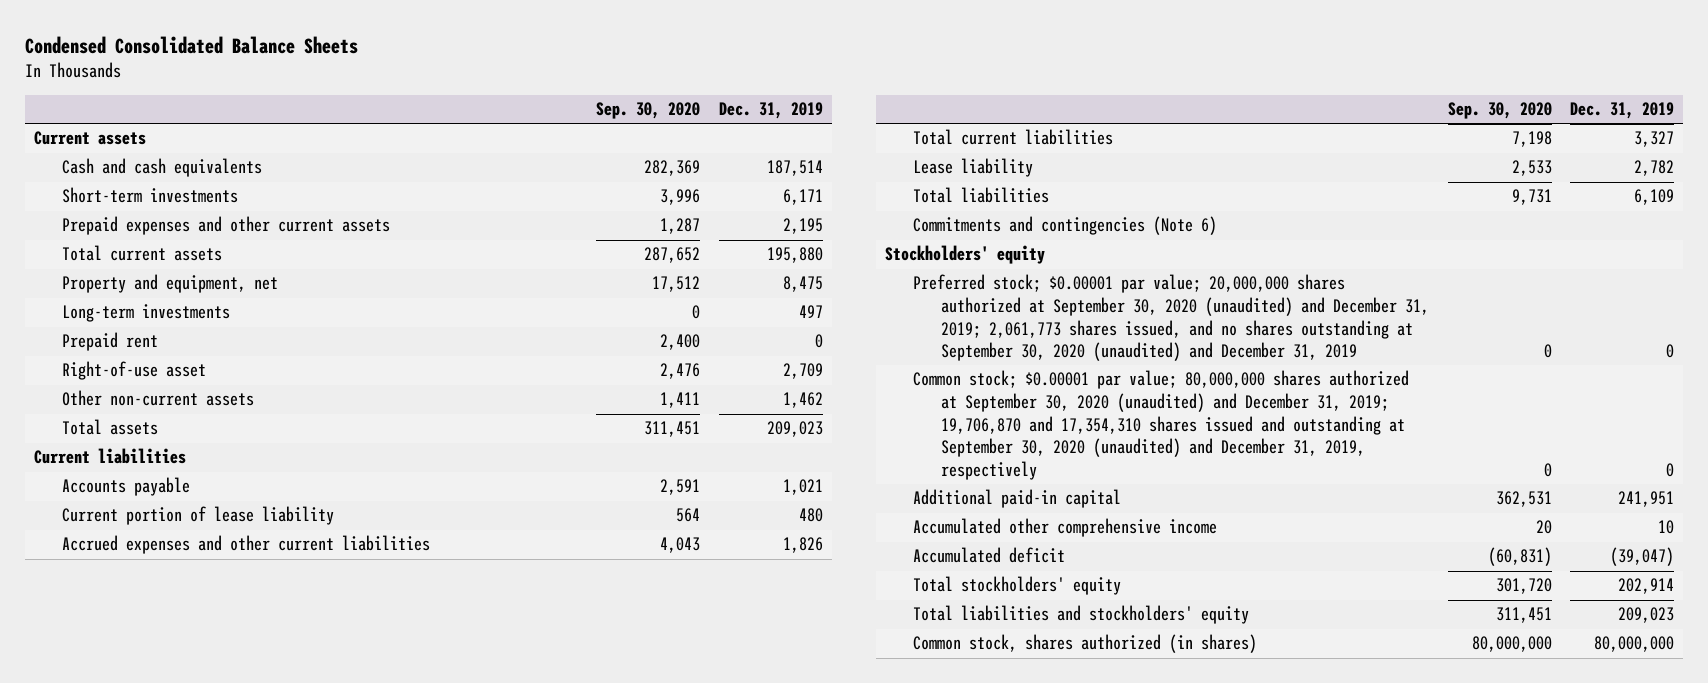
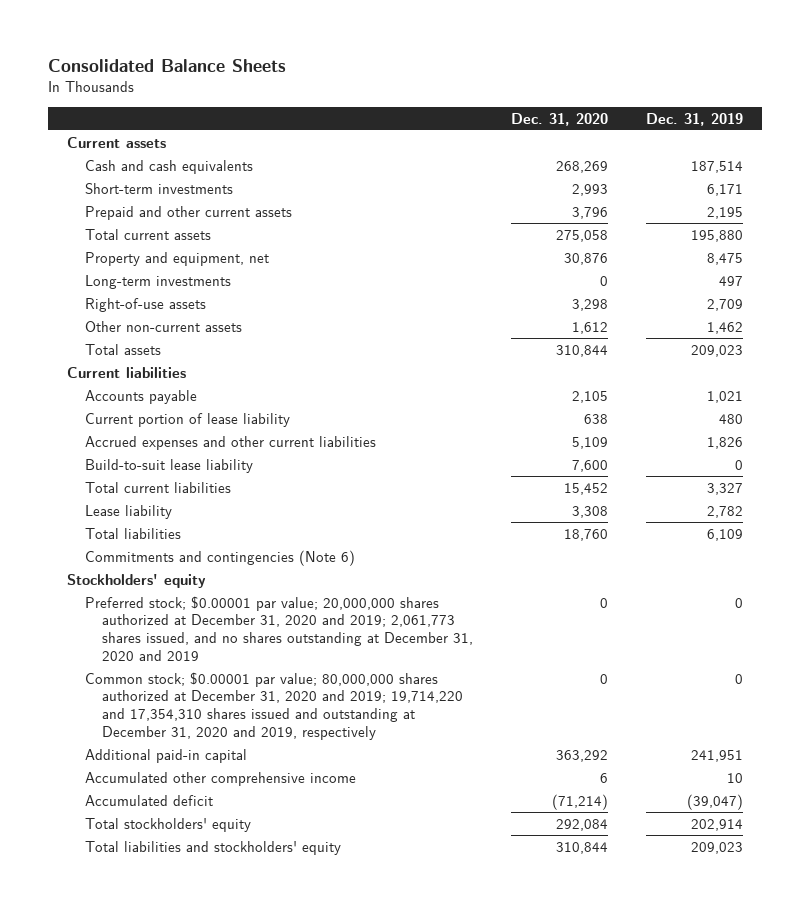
- Condensed Consolidated Balance Sheets
+ Consolidated Balance Sheets
- | Sep. 30, 2020 | Dec. 31, 2019
+ | Dec. 31, 2020 | Dec. 31, 2019
- Prepaid expenses and other current assets | 1,287 | 2,195
+ Prepaid and other current assets | 3,796 | 2,195
- Prepaid rent | 2,400 | 0
- Right-of-use asset | 2,476 | 2,709
+ Right-of-use assets | 3,298 | 2,709
+ Build-to-suit lease liability | 7,600 | 0
- Preferred stock; $0.00001 par value; 20,000,000 shares authorized at September 30, 2020 (unaudited) and December 31, 2019; 2,061,773 shares issued, and no shares outstanding at September 30, 2020 (unaudited) and December 31, 2019 | 0 | 0
- Common stock; $0.00001 par value; 80,000,000 shares authorized at September 30, 2020 (unaudited) and December 31, 2019; 19,706,870 and 17,354,310 shares issued and outstanding at September 30, 2020 (unaudited) and December 31, 2019, respectively | 0 | 0
+ Preferred stock; $0.00001 par value; 20,000,000 shares authorized at December 31, 2020 and 2019; 2,061,773 shares issued, and no shares outstanding at December 31, 2020 and 2019 | 0 | 0
+ Common stock; $0.00001 par value; 80,000,000 shares authorized at December 31, 2020 and 2019; 19,714,220 and 17,354,310 shares issued and outstanding at December 31, 2020 and 2019, respectively | 0 | 0
- Common stock, shares authorized (in shares) | 80,000,000 | 80,000,000

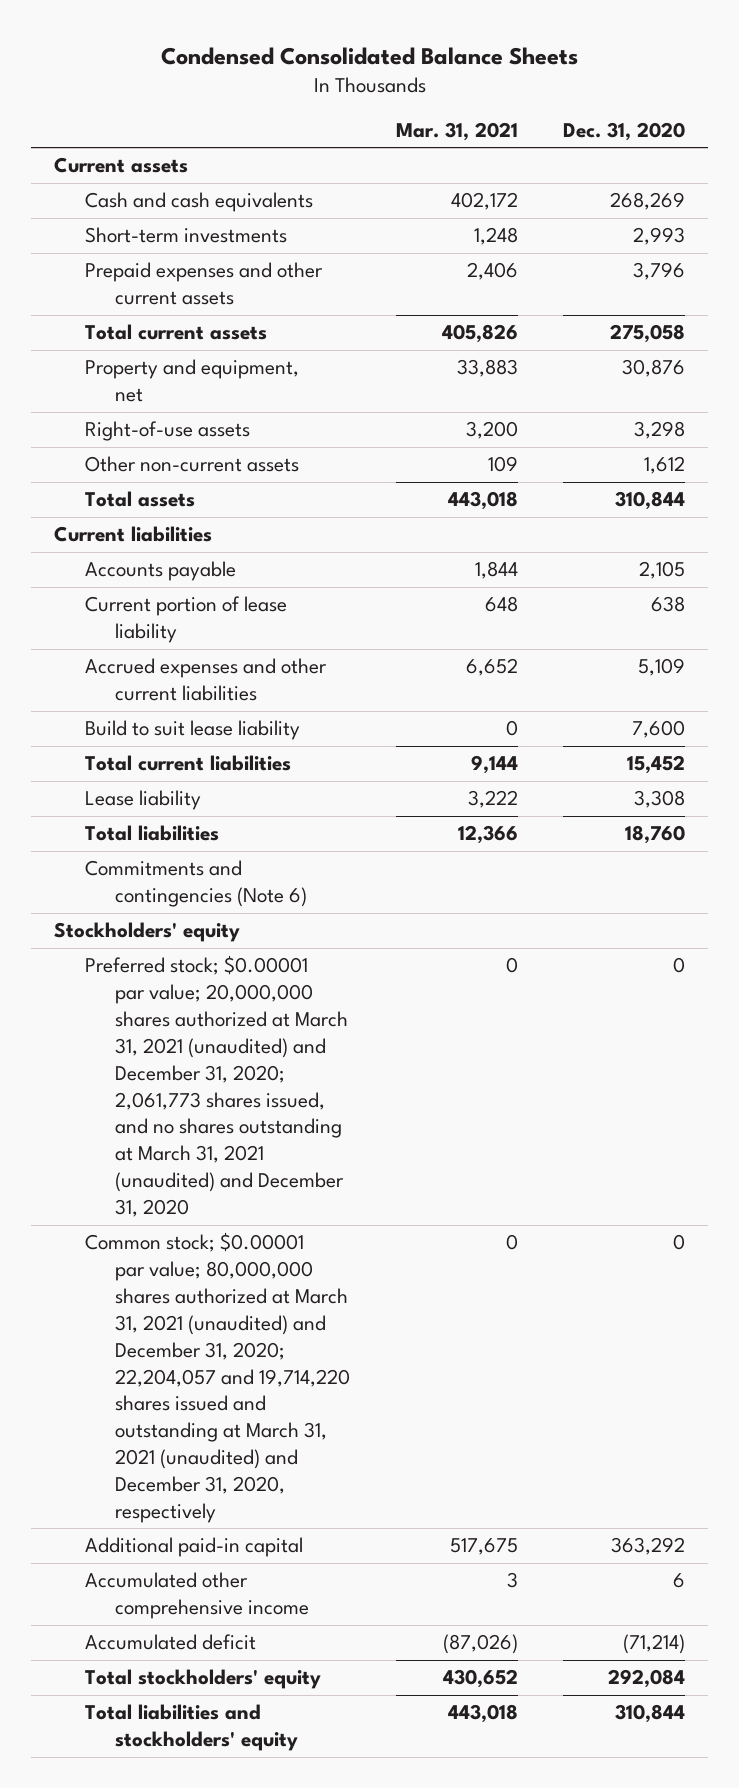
- Consolidated Balance Sheets
+ Condensed Consolidated Balance Sheets
- | Dec. 31, 2020 | Dec. 31, 2019
+ | Mar. 31, 2021 | Dec. 31, 2020
- Prepaid and other current assets | 3,796 | 2,195
+ Prepaid expenses and other current assets | 2,406 | 3,796
- Long-term investments | 0 | 497
- Build-to-suit lease liability | 7,600 | 0
+ Build to suit lease liability | 0 | 7,600
- Preferred stock; $0.00001 par value; 20,000,000 shares authorized at December 31, 2020 and 2019; 2,061,773 shares issued, and no shares outstanding at December 31, 2020 and 2019 | 0 | 0
- Common stock; $0.00001 par value; 80,000,000 shares authorized at December 31, 2020 and 2019; 19,714,220 and 17,354,310 shares issued and outstanding at December 31, 2020 and 2019, respectively | 0 | 0
+ Preferred stock; $0.00001 par value; 20,000,000 shares authorized at March 31, 2021 (unaudited) and December 31, 2020; 2,061,773 shares issued, and no shares outstanding at March 31, 2021 (unaudited) and December 31, 2020 | 0 | 0
+ Common stock; $0.00001 par value; 80,000,000 shares authorized at March 31, 2021 (unaudited) and December 31, 2020; 22,204,057 and 19,714,220 shares issued and outstanding at March 31, 2021 (unaudited) and December 31, 2020, respectively | 0 | 0

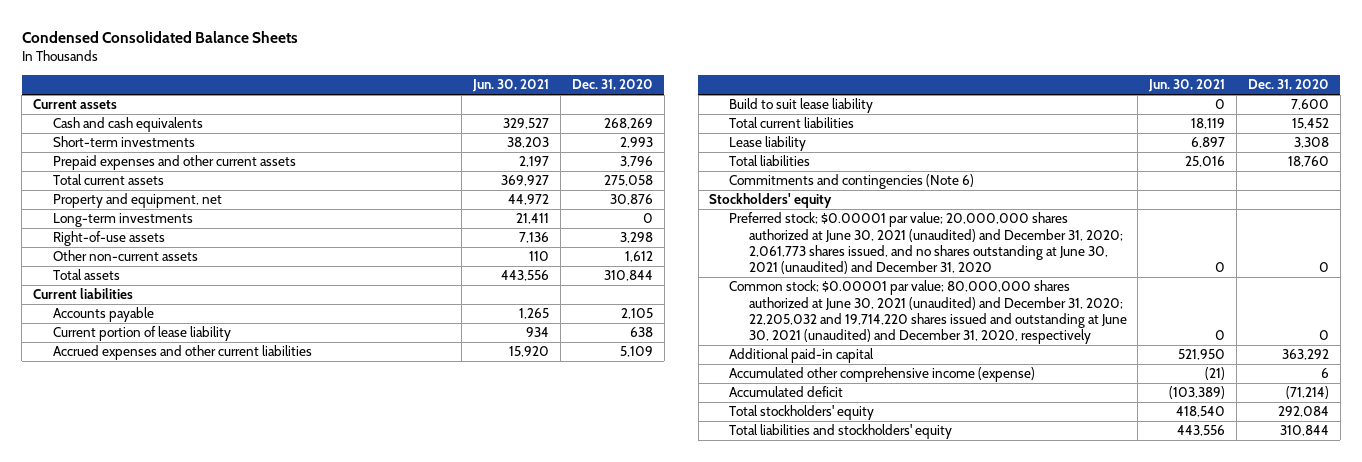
- | Mar. 31, 2021 | Dec. 31, 2020
+ | Jun. 30, 2021 | Dec. 31, 2020
+ Long-term investments | 21,411 | 0
- Preferred stock; $0.00001 par value; 20,000,000 shares authorized at March 31, 2021 (unaudited) and December 31, 2020; 2,061,773 shares issued, and no shares outstanding at March 31, 2021 (unaudited) and December 31, 2020 | 0 | 0
- Common stock; $0.00001 par value; 80,000,000 shares authorized at March 31, 2021 (unaudited) and December 31, 2020; 22,204,057 and 19,714,220 shares issued and outstanding at March 31, 2021 (unaudited) and December 31, 2020, respectively | 0 | 0
+ Preferred stock; $0.00001 par value; 20,000,000 shares authorized at June 30, 2021 (unaudited) and December 31, 2020; 2,061,773 shares issued, and no shares outstanding at June 30, 2021 (unaudited) and December 31, 2020 | 0 | 0
+ Common stock; $0.00001 par value; 80,000,000 shares authorized at June 30, 2021 (unaudited) and December 31, 2020; 22,205,032 and 19,714,220 shares issued and outstanding at June 30, 2021 (unaudited) and December 31, 2020, respectively | 0 | 0
- Accumulated other comprehensive income | 3 | 6
+ Accumulated other comprehensive income (expense) | (21) | 6

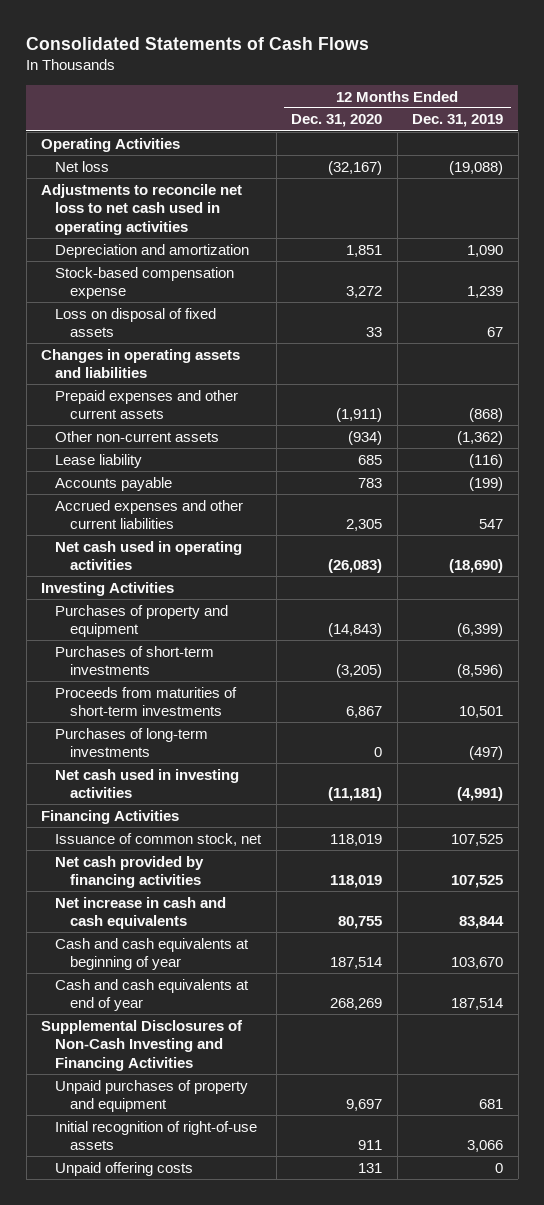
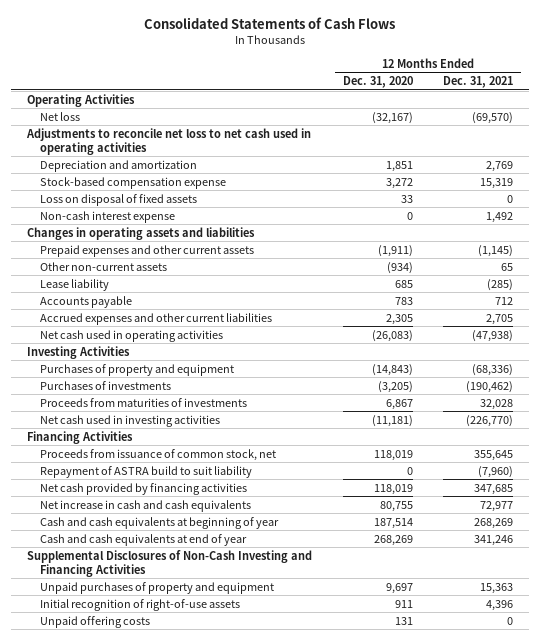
- | 12 Months Ended Dec. 31, 2020 | 12 Months Ended Dec. 31, 2019
+ | 12 Months Ended Dec. 31, 2020 | 12 Months Ended Dec. 31, 2021
+ Non-cash interest expense | 0 | 1,492
- Purchases of short-term investments | (3,205) | (8,596)
- Proceeds from maturities of short-term investments | 6,867 | 10,501
- Purchases of long-term investments | 0 | (497)
+ Purchases of investments | (3,205) | (190,462)
+ Proceeds from maturities of investments | 6,867 | 32,028
- Issuance of common stock, net | 118,019 | 107,525
+ Proceeds from issuance of common stock, net | 118,019 | 355,645
+ Repayment of ASTRA build to suit liability | 0 | (7,960)

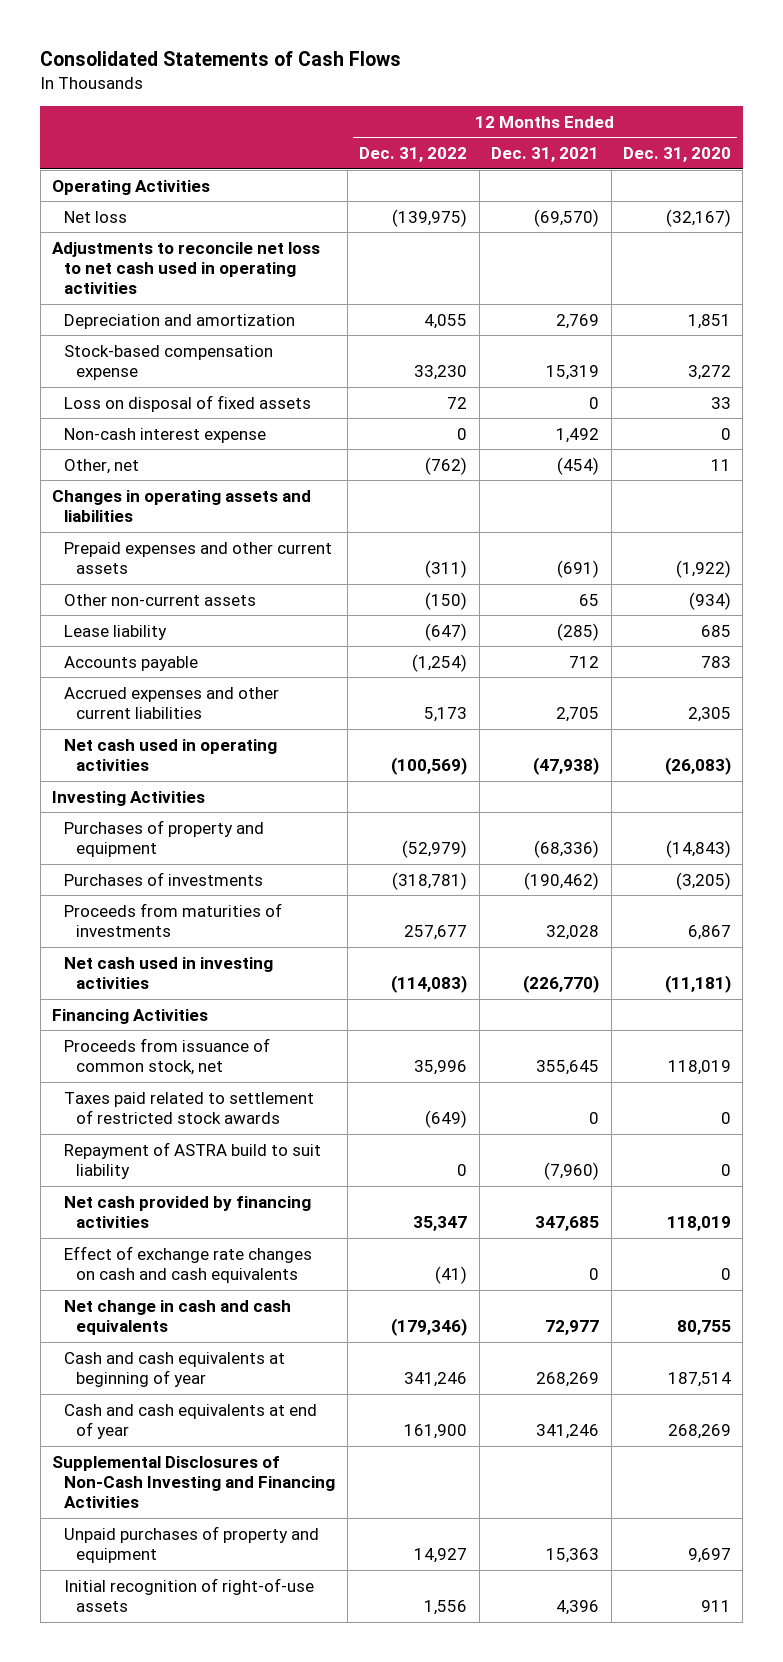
- | 12 Months Ended Dec. 31, 2020 | 12 Months Ended Dec. 31, 2021
+ | 12 Months Ended Dec. 31, 2022 | 12 Months Ended Dec. 31, 2021 | 12 Months Ended Dec. 31, 2020
+ Other, net | (762) | (454) | 11
- Prepaid expenses and other current assets | (1,911) | (1,145)
+ Prepaid expenses and other current assets | (311) | (691) | (1,922)
+ Taxes paid related to settlement of restricted stock awards | (649) | 0 | 0
- Net increase in cash and cash equivalents | 80,755 | 72,977
+ Effect of exchange rate changes on cash and cash equivalents | (41) | 0 | 0
+ Net change in cash and cash equivalents | (179,346) | 72,977 | 80,755
- Unpaid offering costs | 131 | 0

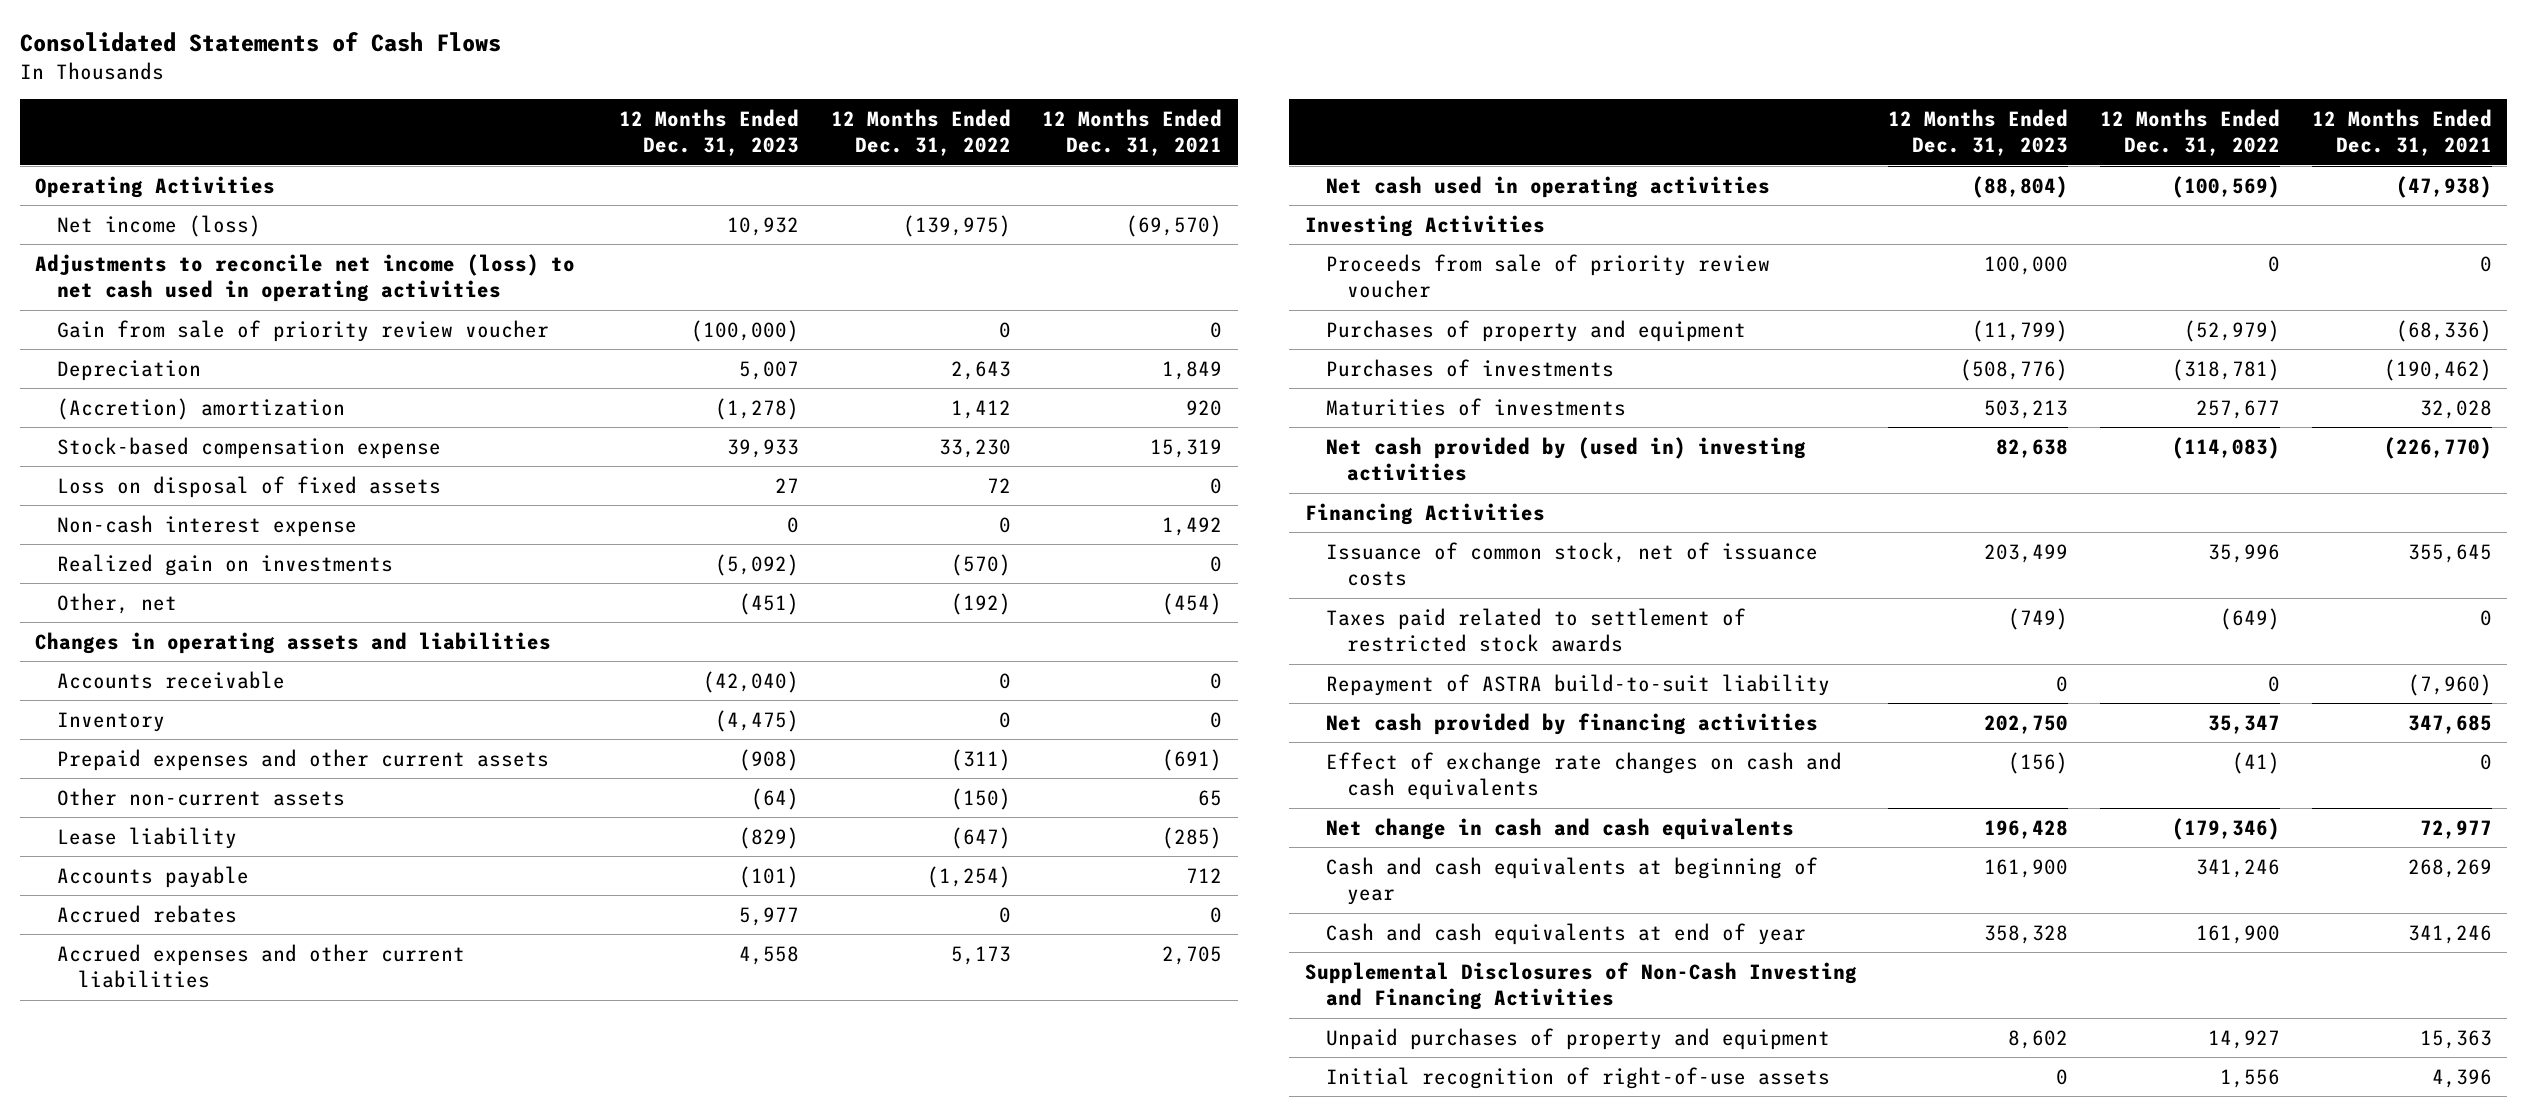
- | 12 Months Ended Dec. 31, 2022 | 12 Months Ended Dec. 31, 2021 | 12 Months Ended Dec. 31, 2020
+ | 12 Months Ended Dec. 31, 2023 | 12 Months Ended Dec. 31, 2022 | 12 Months Ended Dec. 31, 2021
- Net loss | (139,975) | (69,570) | (32,167)
- Adjustments to reconcile net loss to net cash used in operating activities
- Depreciation and amortization | 4,055 | 2,769 | 1,851
+ Net income (loss) | 10,932 | (139,975) | (69,570)
+ Adjustments to reconcile net income (loss) to net cash used in operating activities
+ Gain from sale of priority review voucher | (100,000) | 0 | 0
+ Depreciation | 5,007 | 2,643 | 1,849
+ (Accretion) amortization | (1,278) | 1,412 | 920
- Other, net | (762) | (454) | 11
+ Realized gain on investments | (5,092) | (570) | 0
+ Other, net | (451) | (192) | (454)
+ Accounts receivable | (42,040) | 0 | 0
+ Inventory | (4,475) | 0 | 0
+ Accrued rebates | 5,977 | 0 | 0
+ Proceeds from sale of priority review voucher | 100,000 | 0 | 0
- Proceeds from maturities of investments | 257,677 | 32,028 | 6,867
- Net cash used in investing activities | (114,083) | (226,770) | (11,181)
+ Maturities of investments | 503,213 | 257,677 | 32,028
+ Net cash provided by (used in) investing activities | 82,638 | (114,083) | (226,770)
- Proceeds from issuance of common stock, net | 35,996 | 355,645 | 118,019
+ Issuance of common stock, net of issuance costs | 203,499 | 35,996 | 355,645
- Repayment of ASTRA build to suit liability | 0 | (7,960) | 0
+ Repayment of ASTRA build-to-suit liability | 0 | 0 | (7,960)

